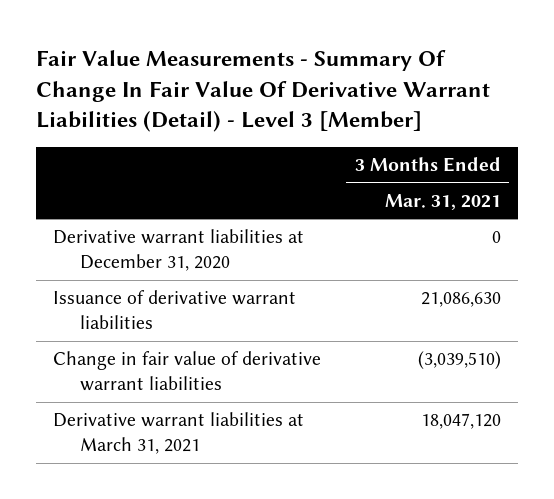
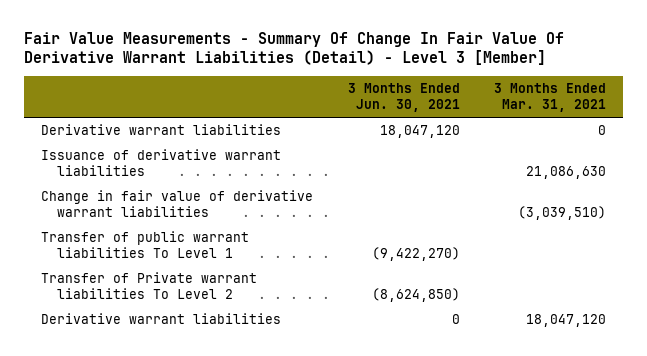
- | 3 Months Ended Mar. 31, 2021
+ | 3 Months Ended Jun. 30, 2021 | 3 Months Ended Mar. 31, 2021
- Derivative warrant liabilities at December 31, 2020 | 0
+ Derivative warrant liabilities | 18,047,120 | 0
- Derivative warrant liabilities at March 31, 2021 | 18,047,120
+ Transfer of public warrant liabilities To Level 1 | (9,422,270) |
+ Transfer of Private warrant liabilities To Level 2 | (8,624,850) |
+ Derivative warrant liabilities | 0 | 18,047,120

